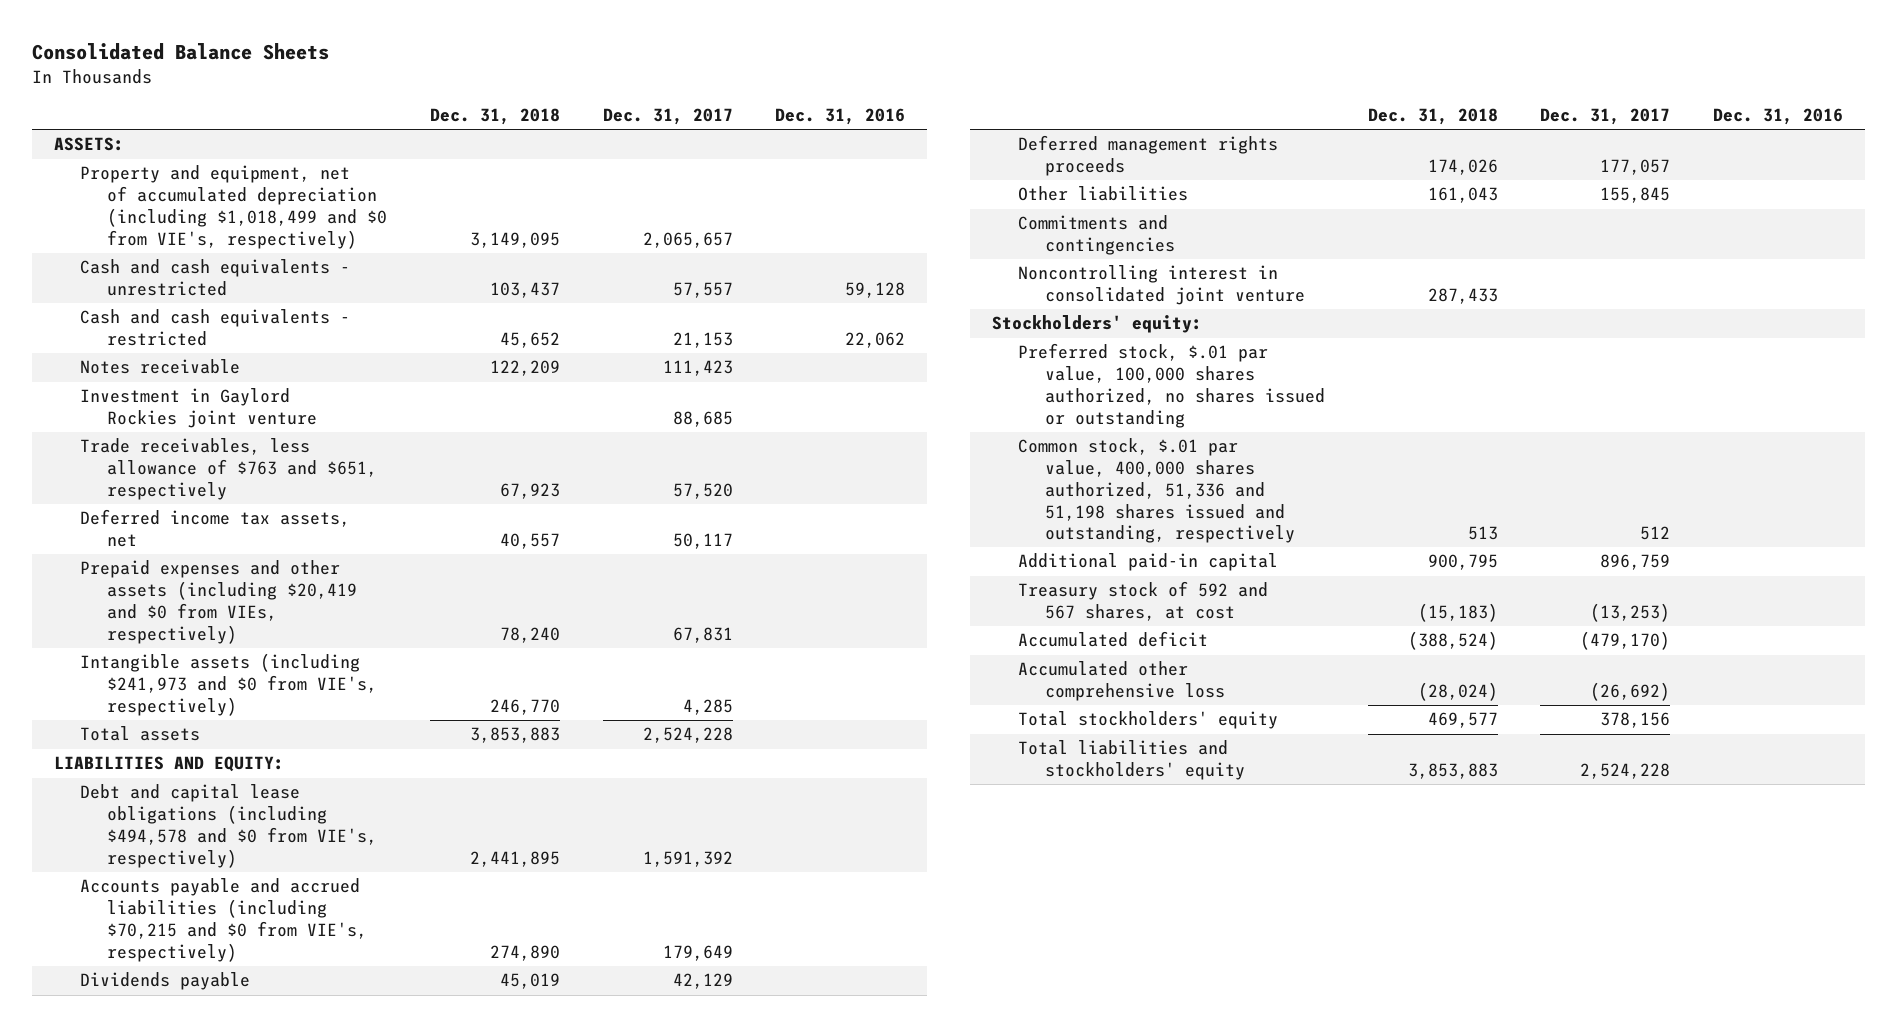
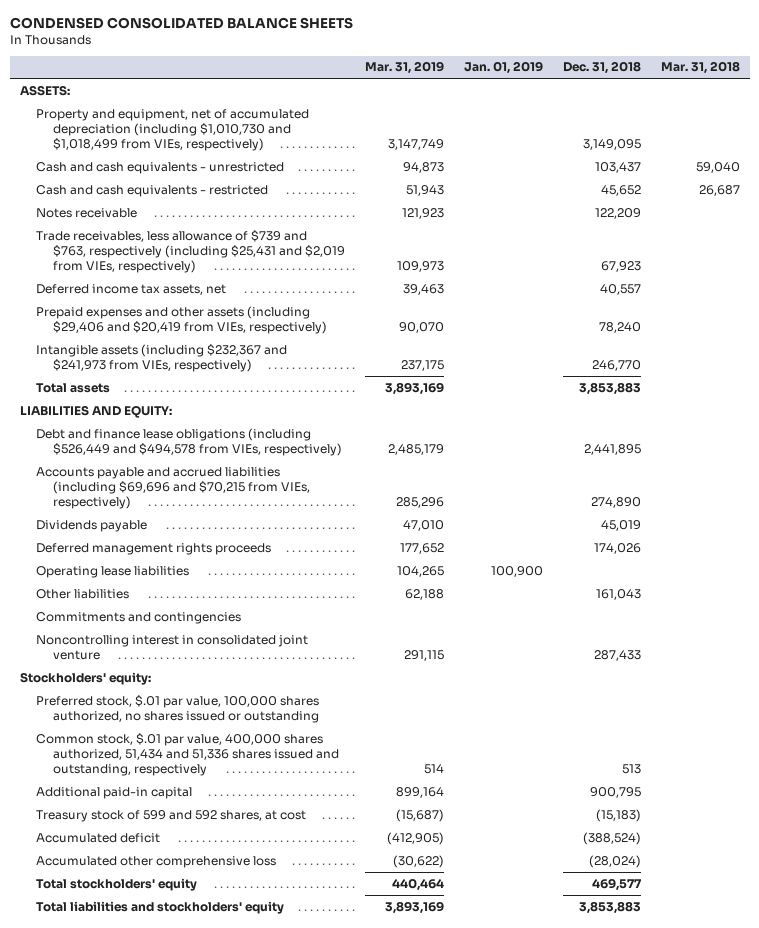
- Consolidated Balance Sheets
+ CONDENSED CONSOLIDATED BALANCE SHEETS
- | Dec. 31, 2018 | Dec. 31, 2017 | Dec. 31, 2016
+ | Mar. 31, 2019 | Jan. 01, 2019 | Dec. 31, 2018 | Mar. 31, 2018
- Property and equipment, net of accumulated depreciation (including $1,018,499 and $0 from VIE's, respectively) | 3,149,095 | 2,065,657 |
+ Property and equipment, net of accumulated depreciation (including $1,010,730 and $1,018,499 from VIEs, respectively) | 3,147,749 | | 3,149,095 |
- Investment in Gaylord Rockies joint venture | | 88,685 |
- Trade receivables, less allowance of $763 and $651, respectively | 67,923 | 57,520 |
+ Trade receivables, less allowance of $739 and $763, respectively (including $25,431 and $2,019 from VIEs, respectively) | 109,973 | | 67,923 |
- Prepaid expenses and other assets (including $20,419 and $0 from VIEs, respectively) | 78,240 | 67,831 |
- Intangible assets (including $241,973 and $0 from VIE's, respectively) | 246,770 | 4,285 |
+ Prepaid expenses and other assets (including $29,406 and $20,419 from VIEs, respectively) | 90,070 | | 78,240 |
+ Intangible assets (including $232,367 and $241,973 from VIEs, respectively) | 237,175 | | 246,770 |
- Debt and capital lease obligations (including $494,578 and $0 from VIE's, respectively) | 2,441,895 | 1,591,392 |
- Accounts payable and accrued liabilities (including $70,215 and $0 from VIE's, respectively) | 274,890 | 179,649 |
+ Debt and finance lease obligations (including $526,449 and $494,578 from VIEs, respectively) | 2,485,179 | | 2,441,895 |
+ Accounts payable and accrued liabilities (including $69,696 and $70,215 from VIEs, respectively) | 285,296 | | 274,890 |
+ Operating lease liabilities | 104,265 | 100,900 | |
- Common stock, $.01 par value, 400,000 shares authorized, 51,336 and 51,198 shares issued and outstanding, respectively | 513 | 512 |
+ Common stock, $.01 par value, 400,000 shares authorized, 51,434 and 51,336 shares issued and outstanding, respectively | 514 | | 513 |
- Treasury stock of 592 and 567 shares, at cost | (15,183) | (13,253) |
+ Treasury stock of 599 and 592 shares, at cost | (15,687) | | (15,183) |

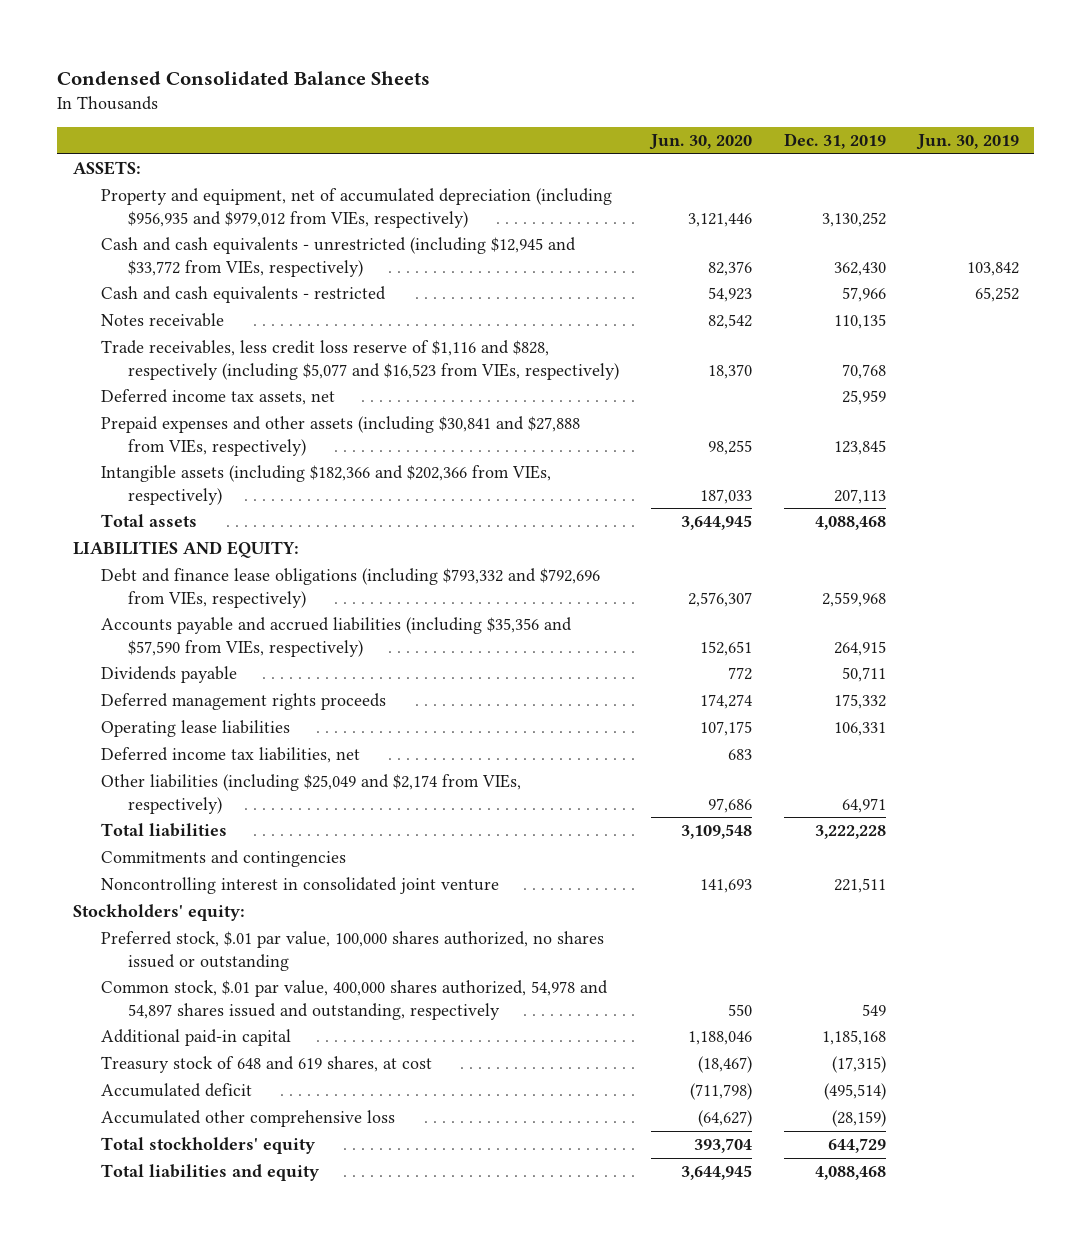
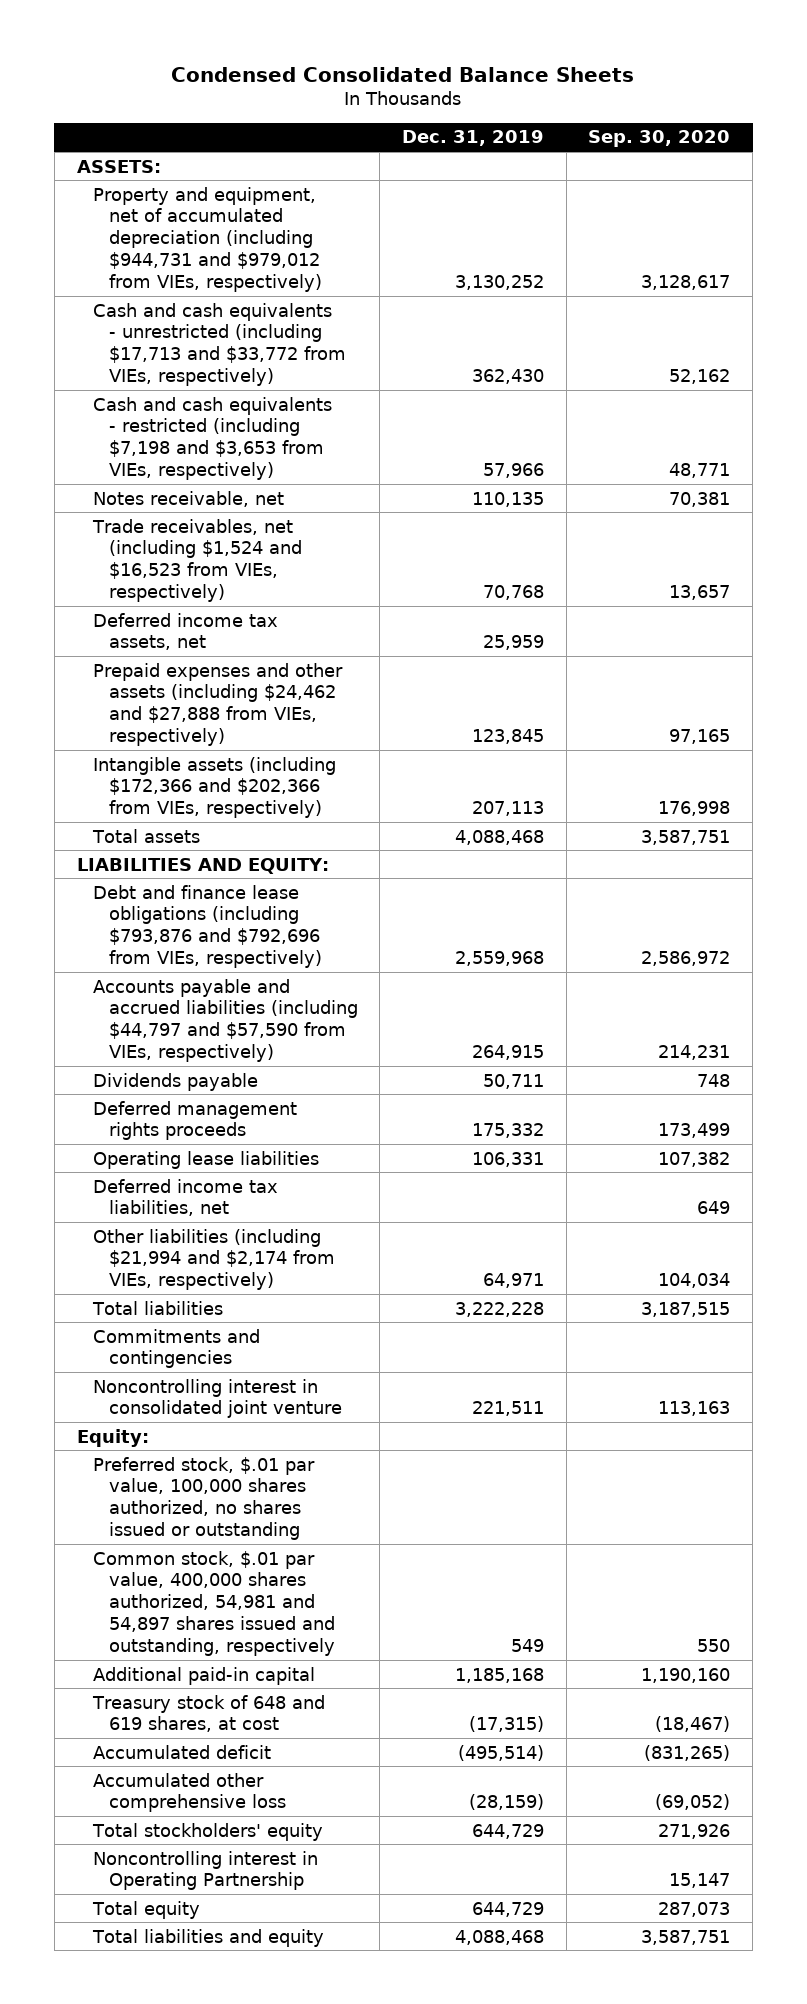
- | Jun. 30, 2020 | Dec. 31, 2019 | Jun. 30, 2019
+ | Dec. 31, 2019 | Sep. 30, 2020
- Property and equipment, net of accumulated depreciation (including $956,935 and $979,012 from VIEs, respectively) | 3,121,446 | 3,130,252 |
- Cash and cash equivalents - unrestricted (including $12,945 and $33,772 from VIEs, respectively) | 82,376 | 362,430 | 103,842
- Cash and cash equivalents - restricted | 54,923 | 57,966 | 65,252
- Notes receivable | 82,542 | 110,135 |
- Trade receivables, less credit loss reserve of $1,116 and $828, respectively (including $5,077 and $16,523 from VIEs, respectively) | 18,370 | 70,768 |
+ Property and equipment, net of accumulated depreciation (including $944,731 and $979,012 from VIEs, respectively) | 3,130,252 | 3,128,617
+ Cash and cash equivalents - unrestricted (including $17,713 and $33,772 from VIEs, respectively) | 362,430 | 52,162
+ Cash and cash equivalents - restricted (including $7,198 and $3,653 from VIEs, respectively) | 57,966 | 48,771
+ Notes receivable, net | 110,135 | 70,381
+ Trade receivables, net (including $1,524 and $16,523 from VIEs, respectively) | 70,768 | 13,657
- Prepaid expenses and other assets (including $30,841 and $27,888 from VIEs, respectively) | 98,255 | 123,845 |
- Intangible assets (including $182,366 and $202,366 from VIEs, respectively) | 187,033 | 207,113 |
+ Prepaid expenses and other assets (including $24,462 and $27,888 from VIEs, respectively) | 123,845 | 97,165
+ Intangible assets (including $172,366 and $202,366 from VIEs, respectively) | 207,113 | 176,998
- Debt and finance lease obligations (including $793,332 and $792,696 from VIEs, respectively) | 2,576,307 | 2,559,968 |
- Accounts payable and accrued liabilities (including $35,356 and $57,590 from VIEs, respectively) | 152,651 | 264,915 |
+ Debt and finance lease obligations (including $793,876 and $792,696 from VIEs, respectively) | 2,559,968 | 2,586,972
+ Accounts payable and accrued liabilities (including $44,797 and $57,590 from VIEs, respectively) | 264,915 | 214,231
- Other liabilities (including $25,049 and $2,174 from VIEs, respectively) | 97,686 | 64,971 |
+ Other liabilities (including $21,994 and $2,174 from VIEs, respectively) | 64,971 | 104,034
- Stockholders' equity:
+ Equity:
- Common stock, $.01 par value, 400,000 shares authorized, 54,978 and 54,897 shares issued and outstanding, respectively | 550 | 549 |
+ Common stock, $.01 par value, 400,000 shares authorized, 54,981 and 54,897 shares issued and outstanding, respectively | 549 | 550
+ Noncontrolling interest in Operating Partnership | | 15,147
+ Total equity | 644,729 | 287,073

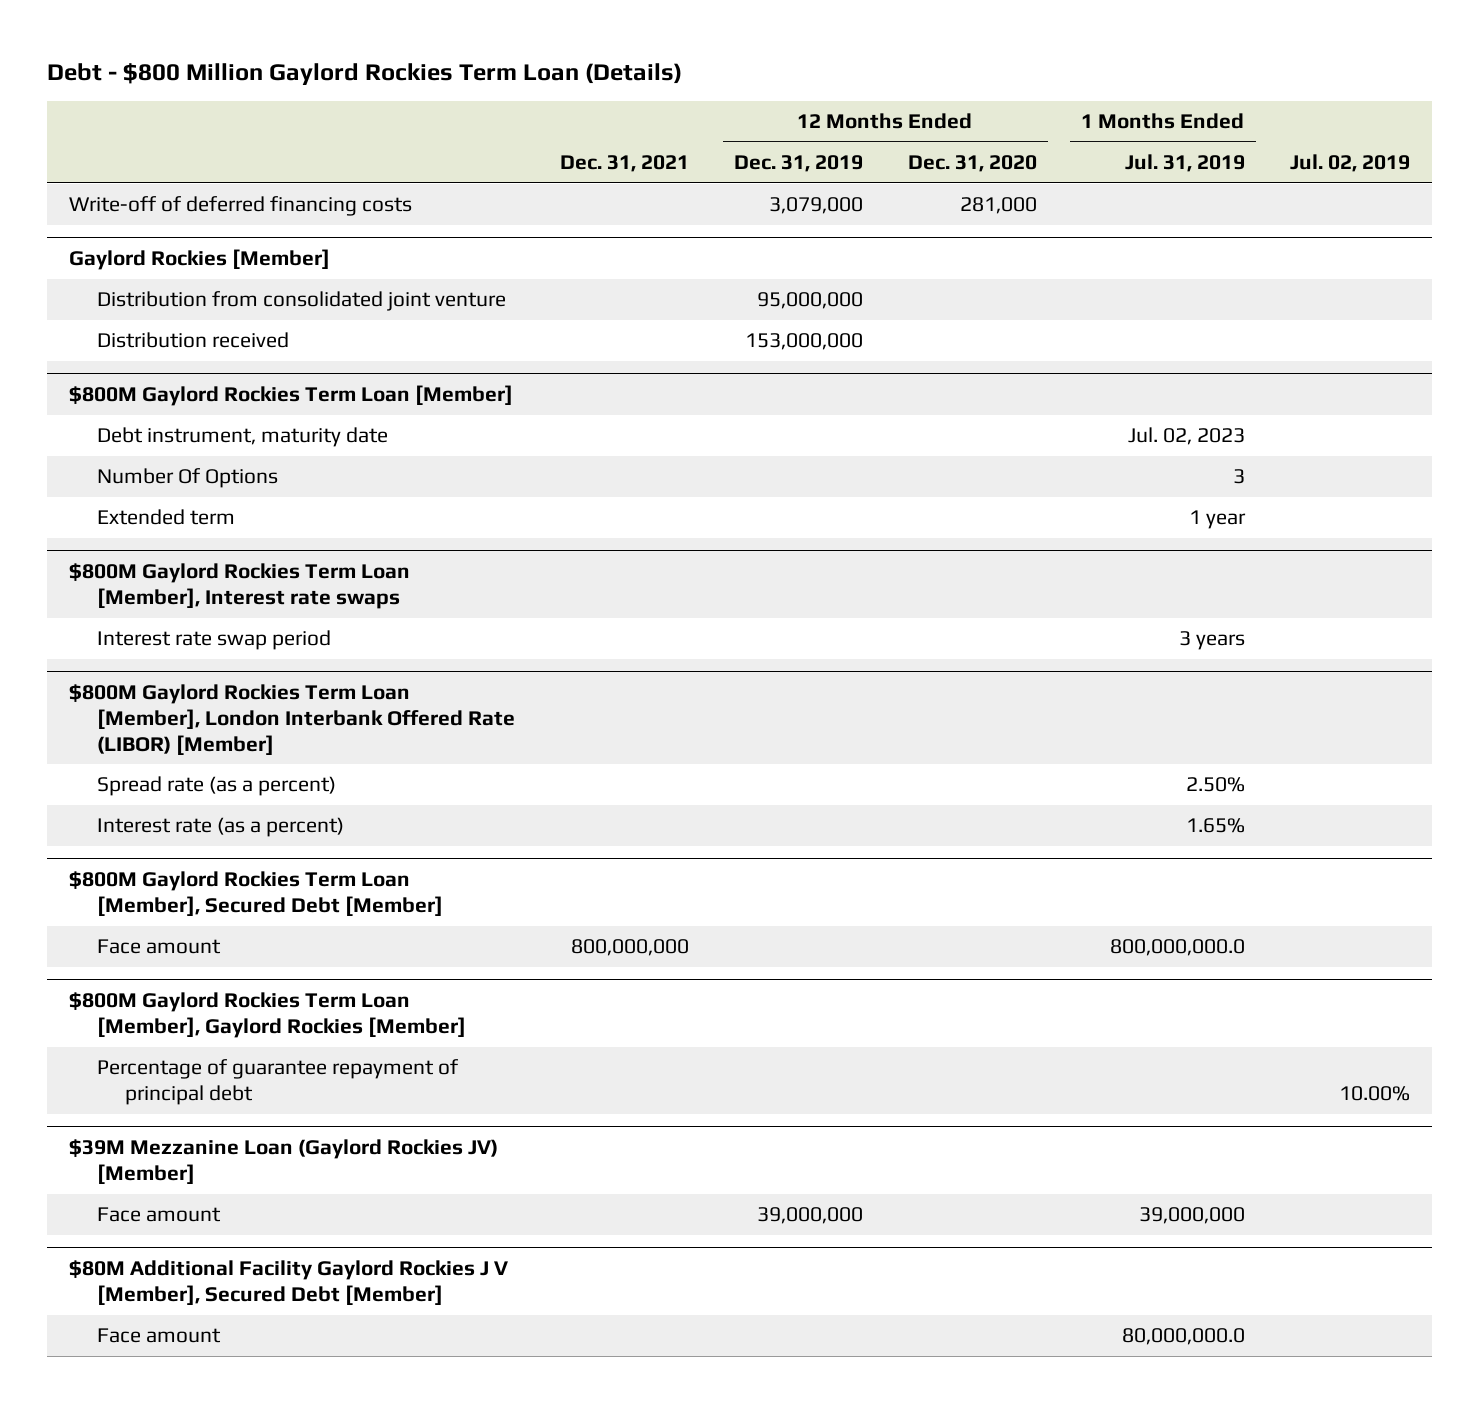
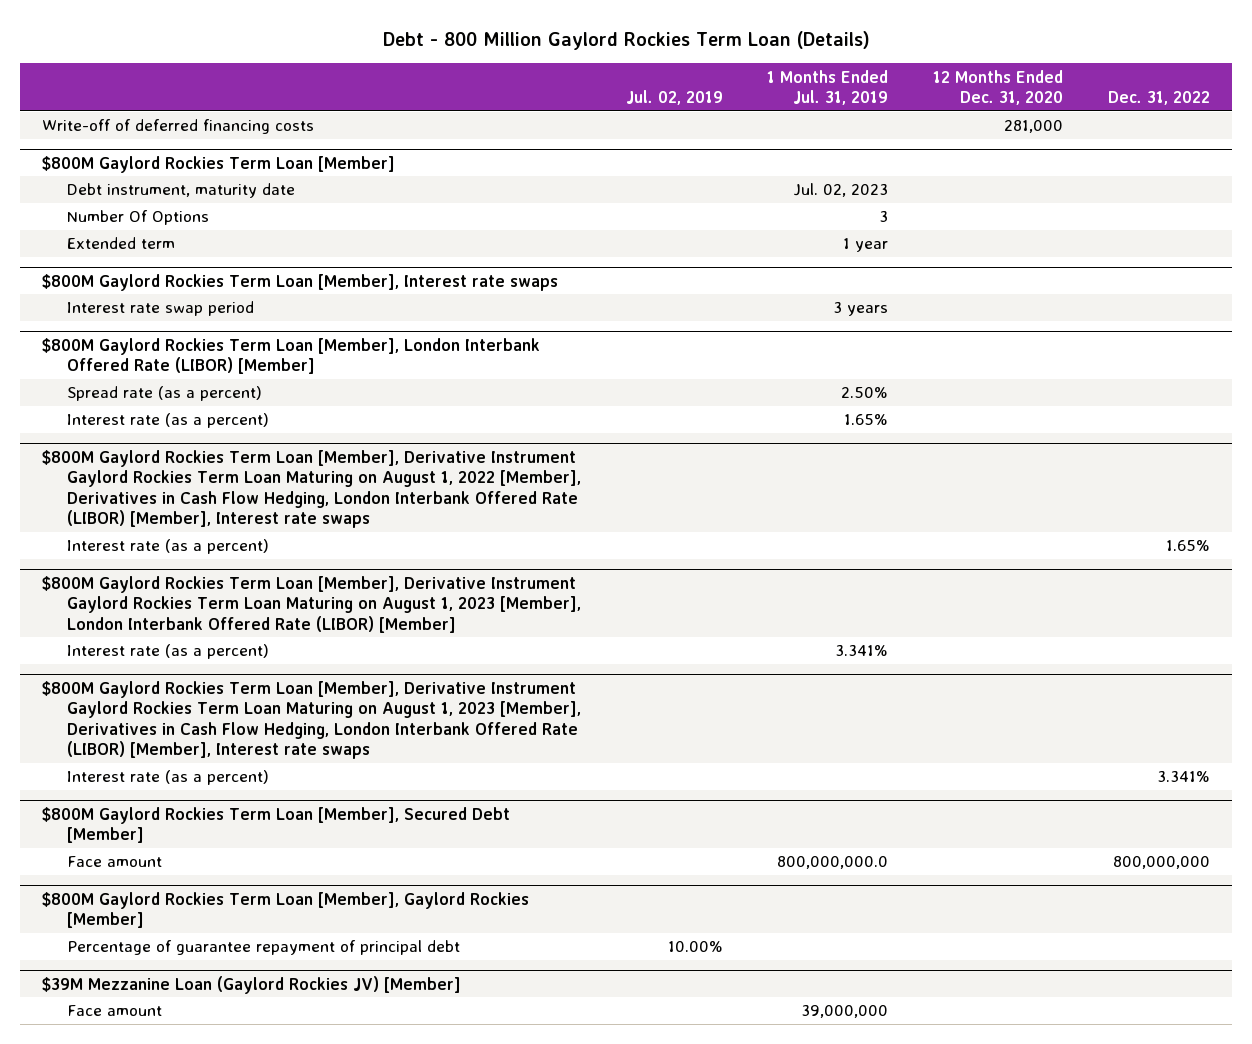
- Debt - $800 Million Gaylord Rockies Term Loan (Details)
+ Debt - 800 Million Gaylord Rockies Term Loan (Details)
- | Dec. 31, 2021 | 12 Months Ended Dec. 31, 2019 | 12 Months Ended Dec. 31, 2020 | 1 Months Ended Jul. 31, 2019 | Jul. 02, 2019
+ | Jul. 02, 2019 | 1 Months Ended Jul. 31, 2019 | 12 Months Ended Dec. 31, 2020 | Dec. 31, 2022
- Gaylord Rockies [Member]
- Distribution from consolidated joint venture | | 95,000,000 | | |
- Distribution received | | 153,000,000 | | |
+ $800M Gaylord Rockies Term Loan [Member], Derivative Instrument Gaylord Rockies Term Loan Maturing on August 1, 2022 [Member], Derivatives in Cash Flow Hedging, London Interbank Offered Rate (LIBOR) [Member], Interest rate swaps
+ Interest rate (as a percent) | | | | 1.65%
+ $800M Gaylord Rockies Term Loan [Member], Derivative Instrument Gaylord Rockies Term Loan Maturing on August 1, 2023 [Member], London Interbank Offered Rate (LIBOR) [Member]
+ Interest rate (as a percent) | | 3.341% | |
+ $800M Gaylord Rockies Term Loan [Member], Derivative Instrument Gaylord Rockies Term Loan Maturing on August 1, 2023 [Member], Derivatives in Cash Flow Hedging, London Interbank Offered Rate (LIBOR) [Member], Interest rate swaps
+ Interest rate (as a percent) | | | | 3.341%
- $80M Additional Facility Gaylord Rockies J V [Member], Secured Debt [Member]
- Face amount | | | | 80,000,000.0 |

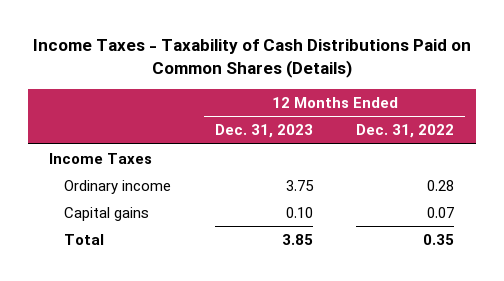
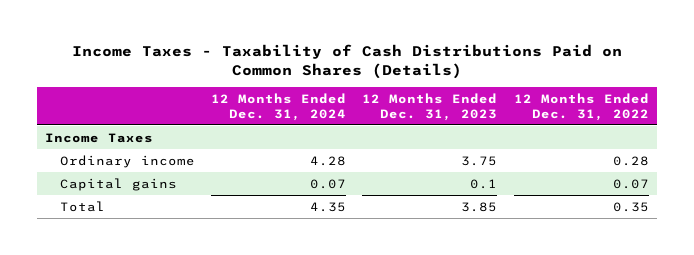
- | 12 Months Ended Dec. 31, 2023 | 12 Months Ended Dec. 31, 2022
+ | 12 Months Ended Dec. 31, 2024 | 12 Months Ended Dec. 31, 2023 | 12 Months Ended Dec. 31, 2022
- Capital gains | 0.10 | 0.07
+ Capital gains | 0.07 | 0.1 | 0.07

